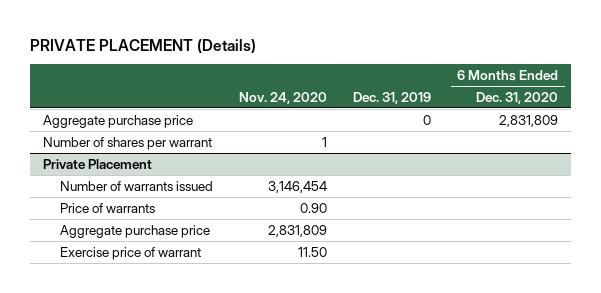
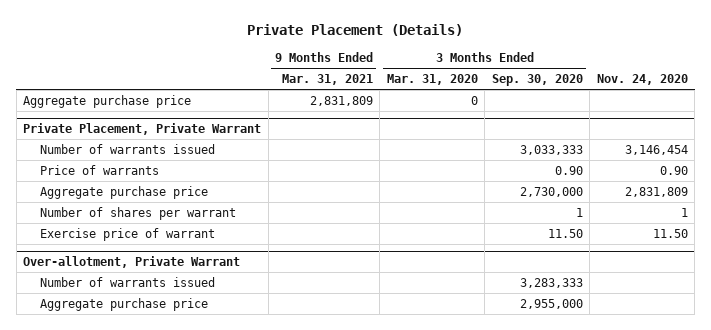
- PRIVATE PLACEMENT (Details)
+ Private Placement (Details)
- | Nov. 24, 2020 | Dec. 31, 2019 | 6 Months Ended Dec. 31, 2020
+ | 9 Months Ended Mar. 31, 2021 | 3 Months Ended Mar. 31, 2020 | 3 Months Ended Sep. 30, 2020 | Nov. 24, 2020
- Number of shares per warrant | 1 | |
- Private Placement
+ Private Placement, Private Warrant
+ Number of shares per warrant | | | 1 | 1
+ Over-allotment, Private Warrant
+ Number of warrants issued | | | 3,283,333 |
+ Aggregate purchase price | | | 2,955,000 |

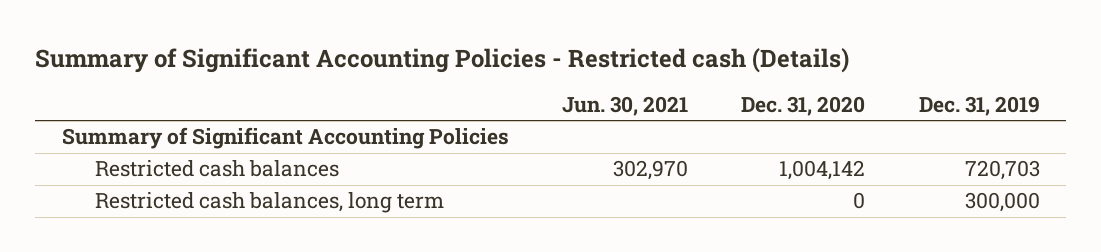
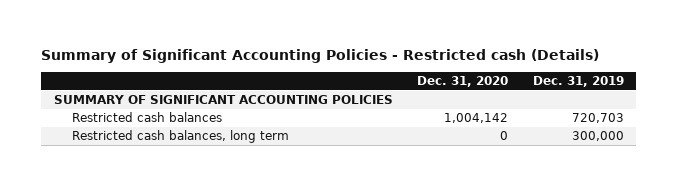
- | Jun. 30, 2021 | Dec. 31, 2020 | Dec. 31, 2019
+ | Dec. 31, 2020 | Dec. 31, 2019
- Summary of Significant Accounting Policies
+ SUMMARY OF SIGNIFICANT ACCOUNTING POLICIES

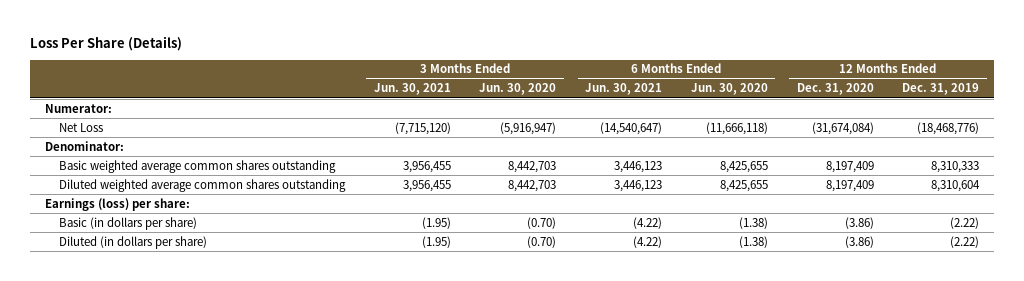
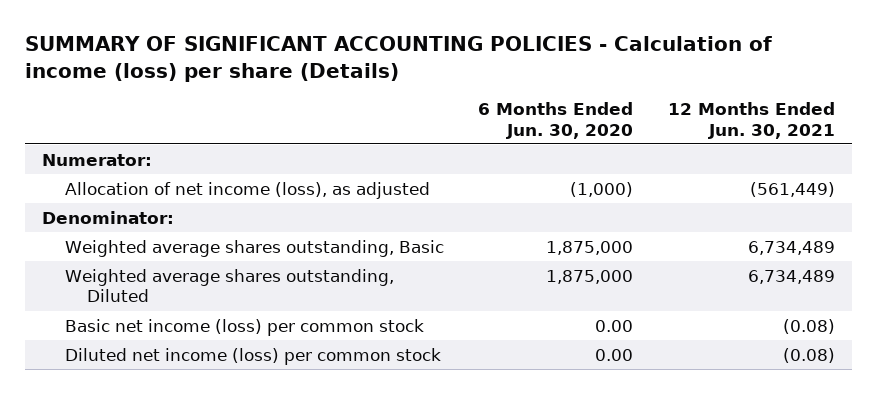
- Loss Per Share (Details)
+ SUMMARY OF SIGNIFICANT ACCOUNTING POLICIES - Calculation of income (loss) per share (Details)
- | 3 Months Ended Jun. 30, 2021 | 3 Months Ended Jun. 30, 2020 | 6 Months Ended Jun. 30, 2021 | 6 Months Ended Jun. 30, 2020 | 12 Months Ended Dec. 31, 2020 | 12 Months Ended Dec. 31, 2019
+ | 6 Months Ended Jun. 30, 2020 | 12 Months Ended Jun. 30, 2021
- Net Loss | (7,715,120) | (5,916,947) | (14,540,647) | (11,666,118) | (31,674,084) | (18,468,776)
+ Allocation of net income (loss), as adjusted | (1,000) | (561,449)
- Basic weighted average common shares outstanding | 3,956,455 | 8,442,703 | 3,446,123 | 8,425,655 | 8,197,409 | 8,310,333
- Diluted weighted average common shares outstanding | 3,956,455 | 8,442,703 | 3,446,123 | 8,425,655 | 8,197,409 | 8,310,604
- Earnings (loss) per share:
- Basic (in dollars per share) | (1.95) | (0.70) | (4.22) | (1.38) | (3.86) | (2.22)
- Diluted (in dollars per share) | (1.95) | (0.70) | (4.22) | (1.38) | (3.86) | (2.22)
+ Weighted average shares outstanding, Basic | 1,875,000 | 6,734,489
+ Weighted average shares outstanding, Diluted | 1,875,000 | 6,734,489
+ Basic net income (loss) per common stock | 0.00 | (0.08)
+ Diluted net income (loss) per common stock | 0.00 | (0.08)

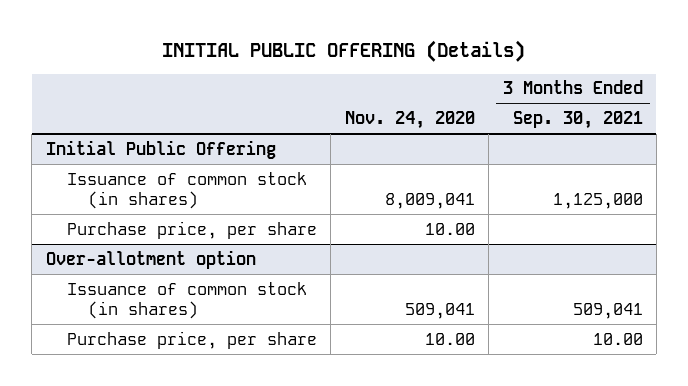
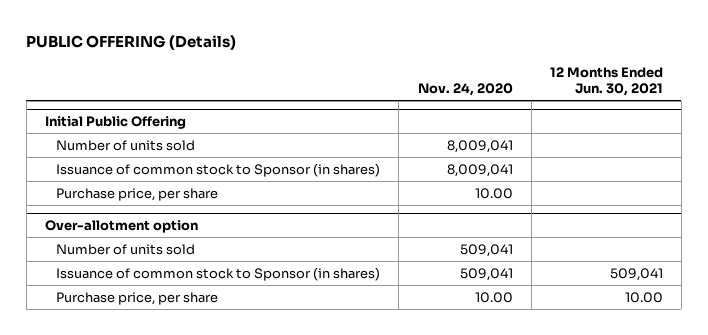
- INITIAL PUBLIC OFFERING (Details)
+ PUBLIC OFFERING (Details)
- | Nov. 24, 2020 | 3 Months Ended Sep. 30, 2021
+ | Nov. 24, 2020 | 12 Months Ended Jun. 30, 2021
@ Initial Public Offering
- Issuance of common stock (in shares) | 8,009,041 | 1,125,000
+ Number of units sold | 8,009,041 |
+ Issuance of common stock to Sponsor (in shares) | 8,009,041 |
@ Over-allotment option
- Issuance of common stock (in shares) | 509,041 | 509,041
+ Number of units sold | 509,041 |
+ Issuance of common stock to Sponsor (in shares) | 509,041 | 509,041

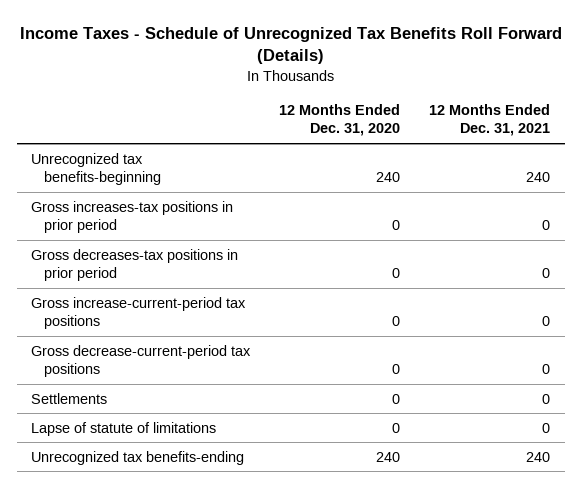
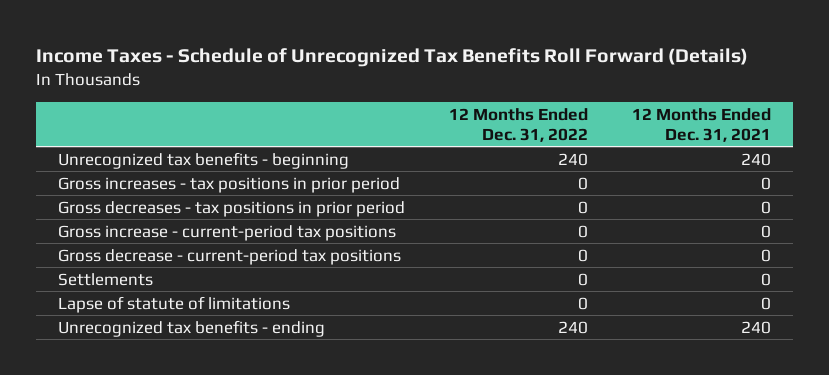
- | 12 Months Ended Dec. 31, 2020 | 12 Months Ended Dec. 31, 2021
+ | 12 Months Ended Dec. 31, 2022 | 12 Months Ended Dec. 31, 2021
- Unrecognized tax benefits-beginning | 240 | 240
- Gross increases-tax positions in prior period | 0 | 0
- Gross decreases-tax positions in prior period | 0 | 0
- Gross increase-current-period tax positions | 0 | 0
- Gross decrease-current-period tax positions | 0 | 0
+ Unrecognized tax benefits - beginning | 240 | 240
+ Gross increases - tax positions in prior period | 0 | 0
+ Gross decreases - tax positions in prior period | 0 | 0
+ Gross increase - current-period tax positions | 0 | 0
+ Gross decrease - current-period tax positions | 0 | 0
- Unrecognized tax benefits-ending | 240 | 240
+ Unrecognized tax benefits - ending | 240 | 240

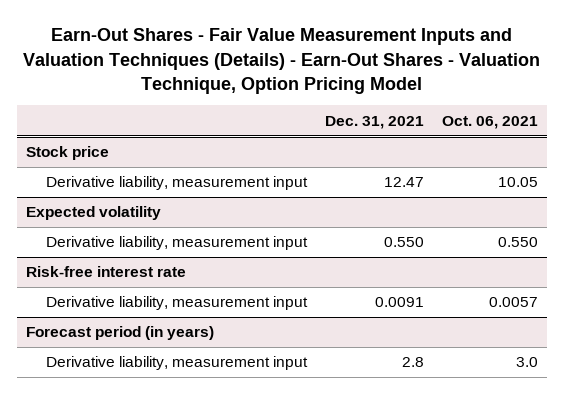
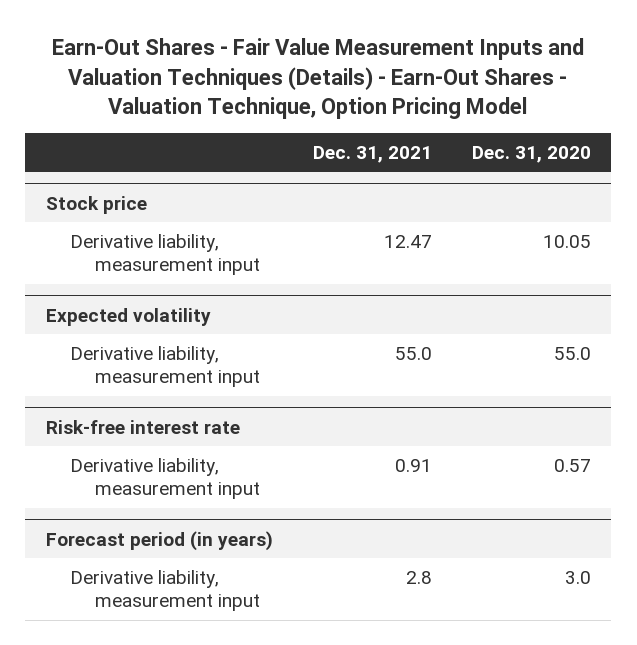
- | Dec. 31, 2021 | Oct. 06, 2021
+ | Dec. 31, 2021 | Dec. 31, 2020
@ Expected volatility
- Derivative liability, measurement input | 0.550 | 0.550
+ Derivative liability, measurement input | 55.0 | 55.0
@ Risk-free interest rate
- Derivative liability, measurement input | 0.0091 | 0.0057
+ Derivative liability, measurement input | 0.91 | 0.57

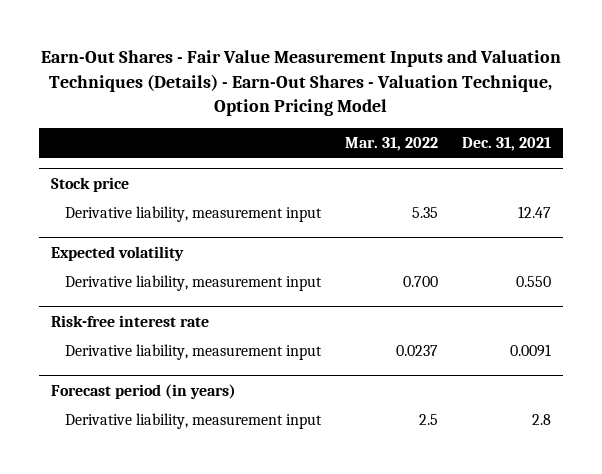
- | Dec. 31, 2021 | Dec. 31, 2020
+ | Mar. 31, 2022 | Dec. 31, 2021
@ Expected volatility
- Derivative liability, measurement input | 55.0 | 55.0
+ Derivative liability, measurement input | 0.700 | 0.550
@ Risk-free interest rate
- Derivative liability, measurement input | 0.91 | 0.57
+ Derivative liability, measurement input | 0.0237 | 0.0091

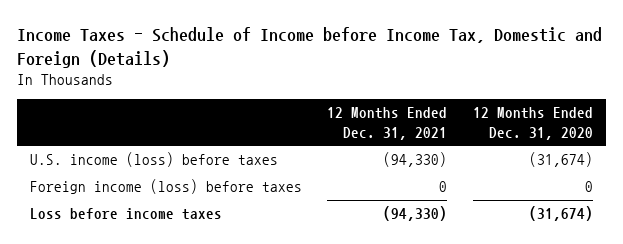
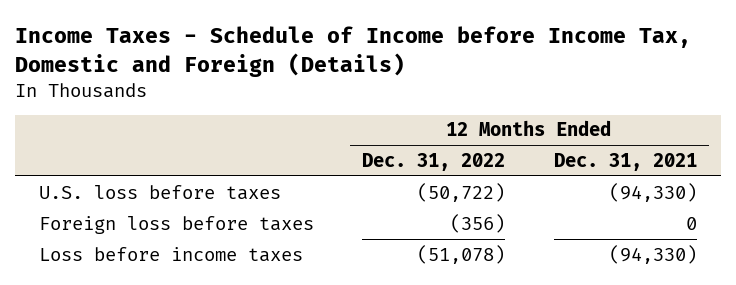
- | 12 Months Ended Dec. 31, 2021 | 12 Months Ended Dec. 31, 2020
+ | 12 Months Ended Dec. 31, 2022 | 12 Months Ended Dec. 31, 2021
- U.S. income (loss) before taxes | (94,330) | (31,674)
- Foreign income (loss) before taxes | 0 | 0
+ U.S. loss before taxes | (50,722) | (94,330)
+ Foreign loss before taxes | (356) | 0

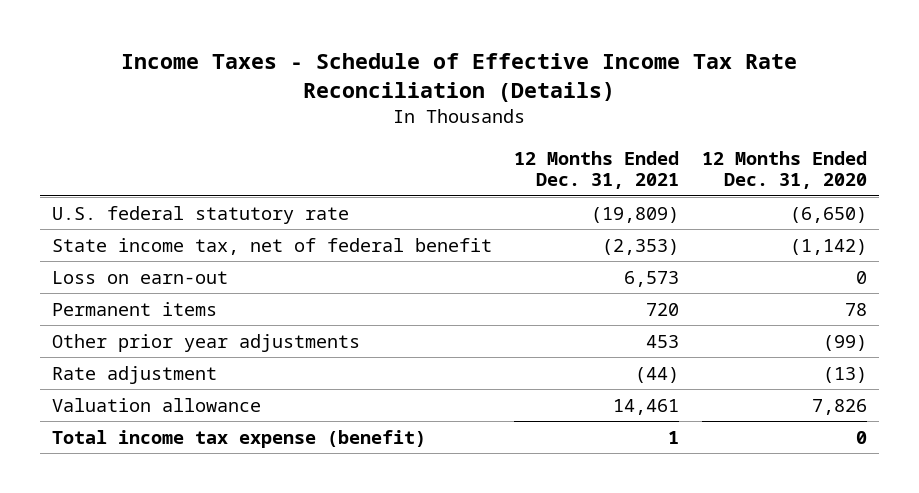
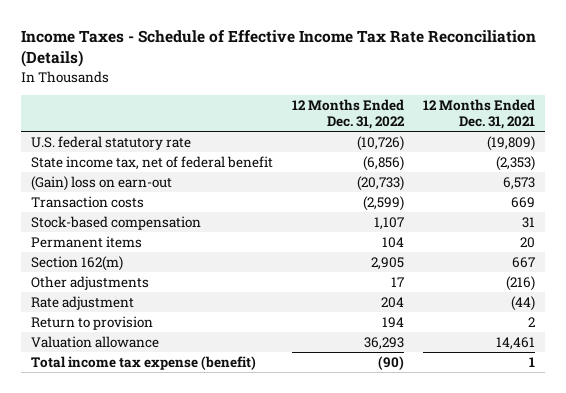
- | 12 Months Ended Dec. 31, 2021 | 12 Months Ended Dec. 31, 2020
+ | 12 Months Ended Dec. 31, 2022 | 12 Months Ended Dec. 31, 2021
- Loss on earn-out | 6,573 | 0
- Permanent items | 720 | 78
- Other prior year adjustments | 453 | (99)
+ (Gain) loss on earn-out | (20,733) | 6,573
+ Transaction costs | (2,599) | 669
+ Stock-based compensation | 1,107 | 31
+ Permanent items | 104 | 20
+ Section 162(m) | 2,905 | 667
+ Other adjustments | 17 | (216)
+ Return to provision | 194 | 2

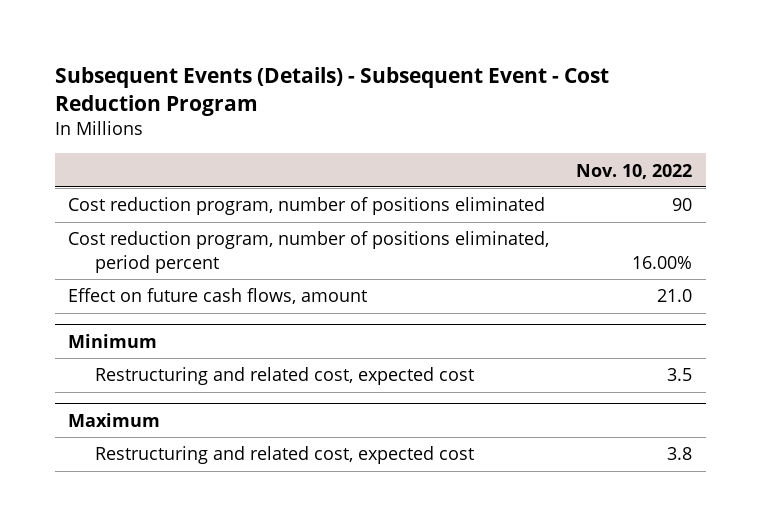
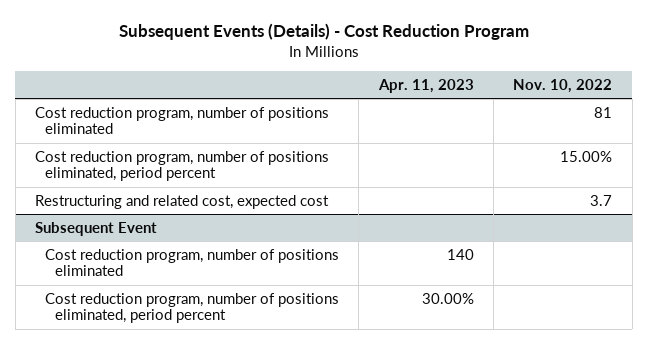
- Subsequent Events (Details) - Subsequent Event - Cost Reduction Program
+ Subsequent Events (Details) - Cost Reduction Program
- | Nov. 10, 2022
+ | Apr. 11, 2023 | Nov. 10, 2022
- Cost reduction program, number of positions eliminated | 90
- Cost reduction program, number of positions eliminated, period percent | 16.00%
- Effect on future cash flows, amount | 21.0
- Minimum
- Restructuring and related cost, expected cost | 3.5
- Maximum
- Restructuring and related cost, expected cost | 3.8
+ Cost reduction program, number of positions eliminated | | 81
+ Cost reduction program, number of positions eliminated, period percent | | 15.00%
+ Restructuring and related cost, expected cost | | 3.7
+ Subsequent Event
+ Cost reduction program, number of positions eliminated | 140 |
+ Cost reduction program, number of positions eliminated, period percent | 30.00% |

